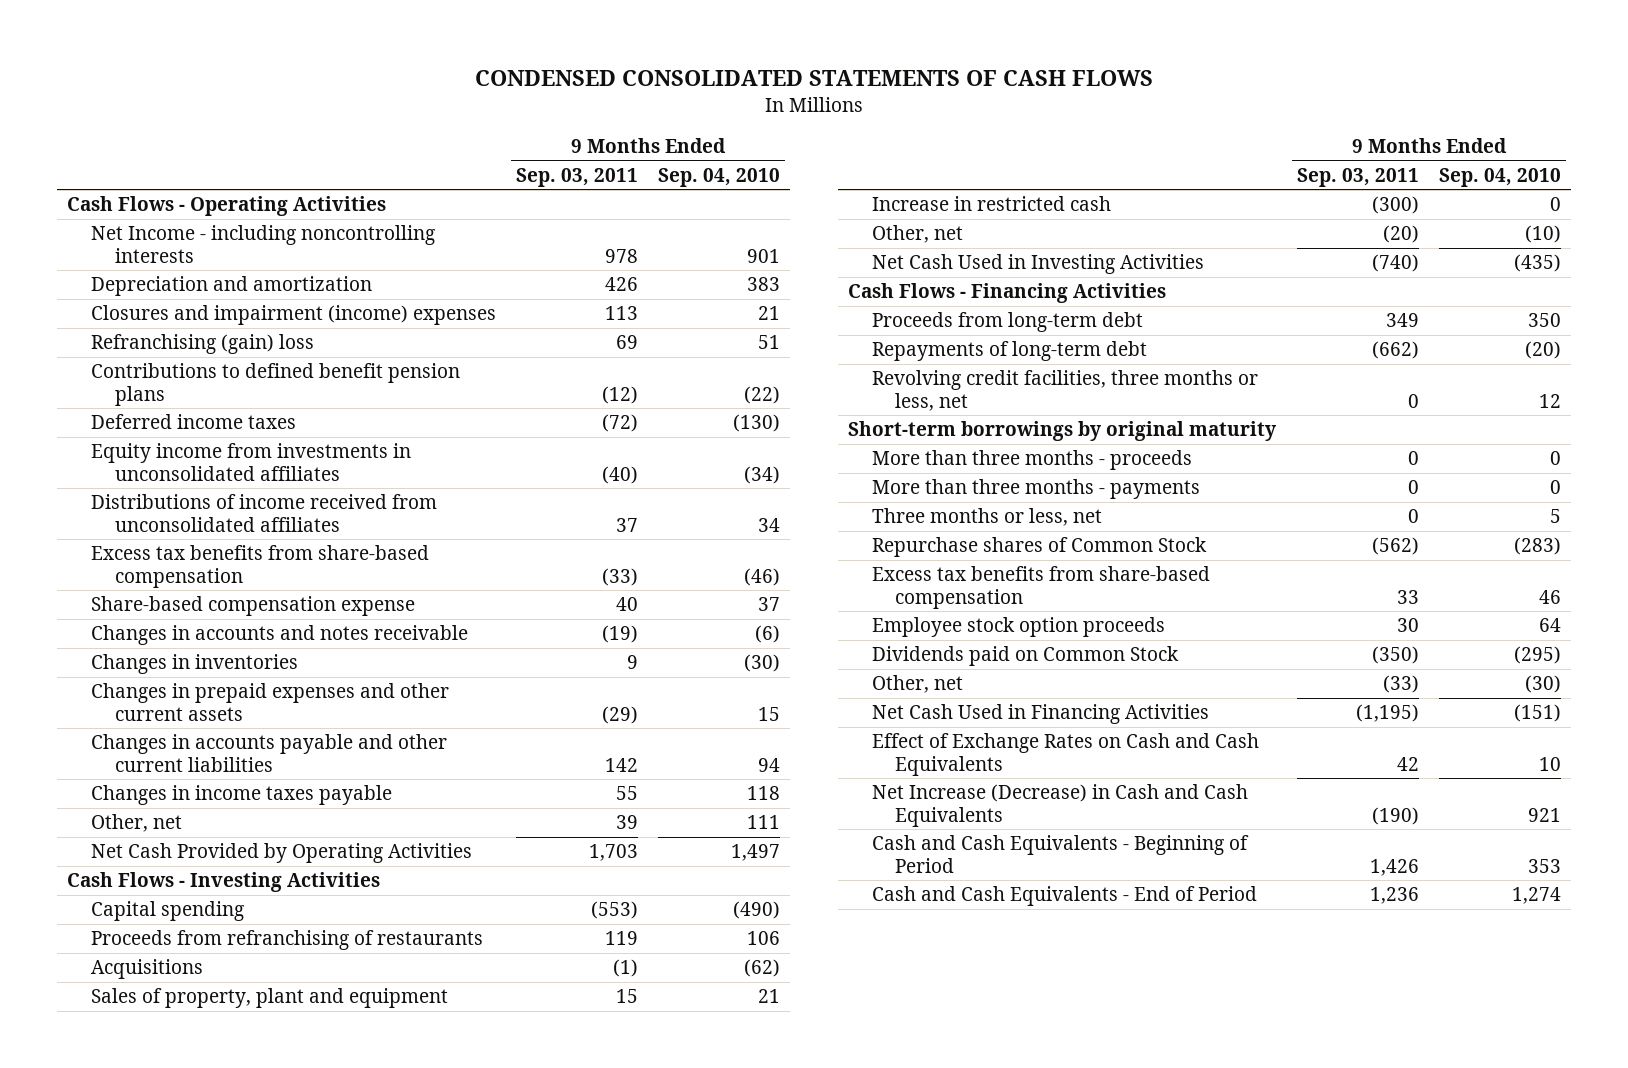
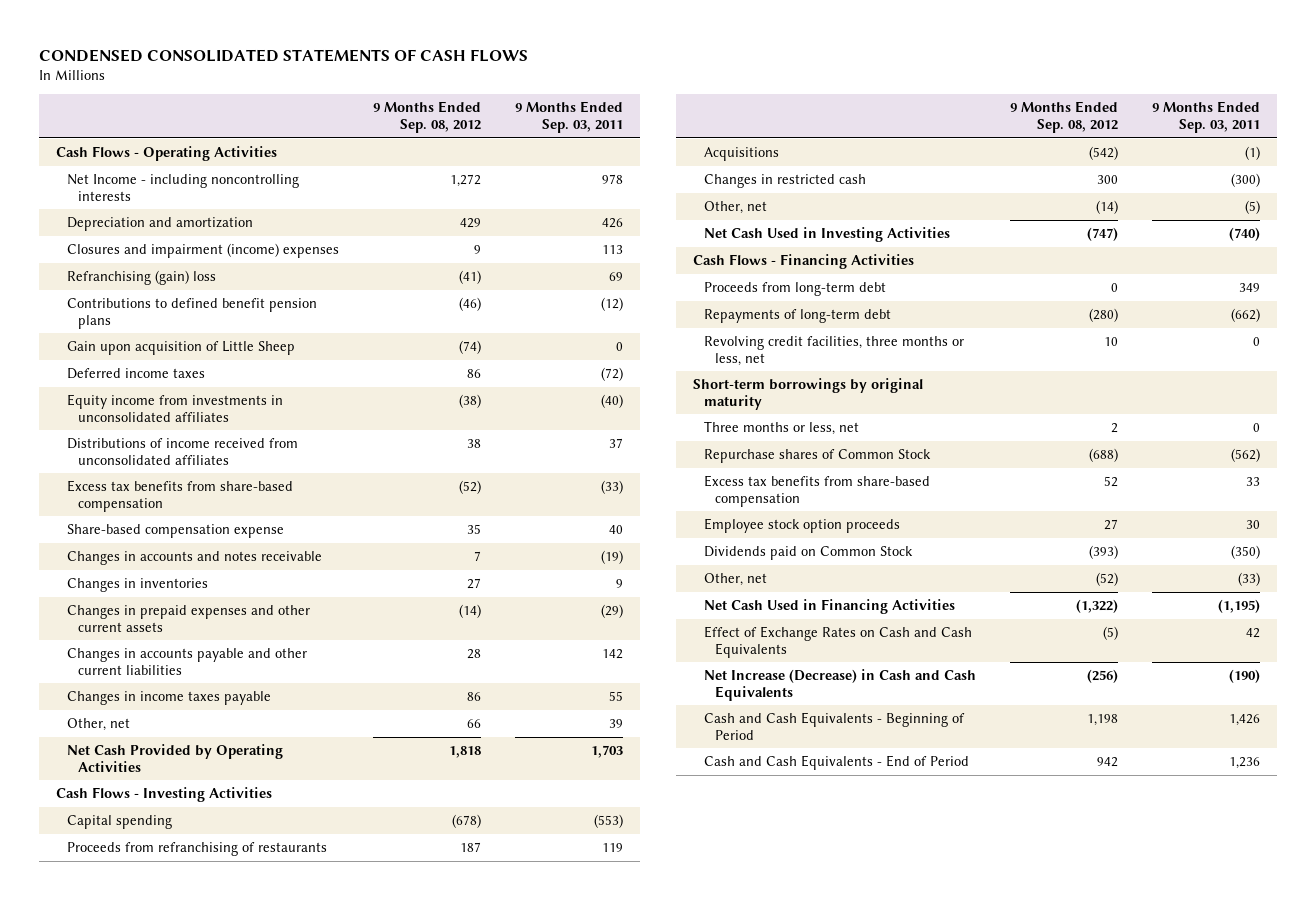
- | 9 Months Ended Sep. 03, 2011 | 9 Months Ended Sep. 04, 2010
+ | 9 Months Ended Sep. 08, 2012 | 9 Months Ended Sep. 03, 2011
+ Gain upon acquisition of Little Sheep | (74) | 0
- Sales of property, plant and equipment | 15 | 21
- Increase in restricted cash | (300) | 0
- Other, net | (20) | (10)
+ Changes in restricted cash | 300 | (300)
+ Other, net | (14) | (5)
- More than three months - proceeds | 0 | 0
- More than three months - payments | 0 | 0

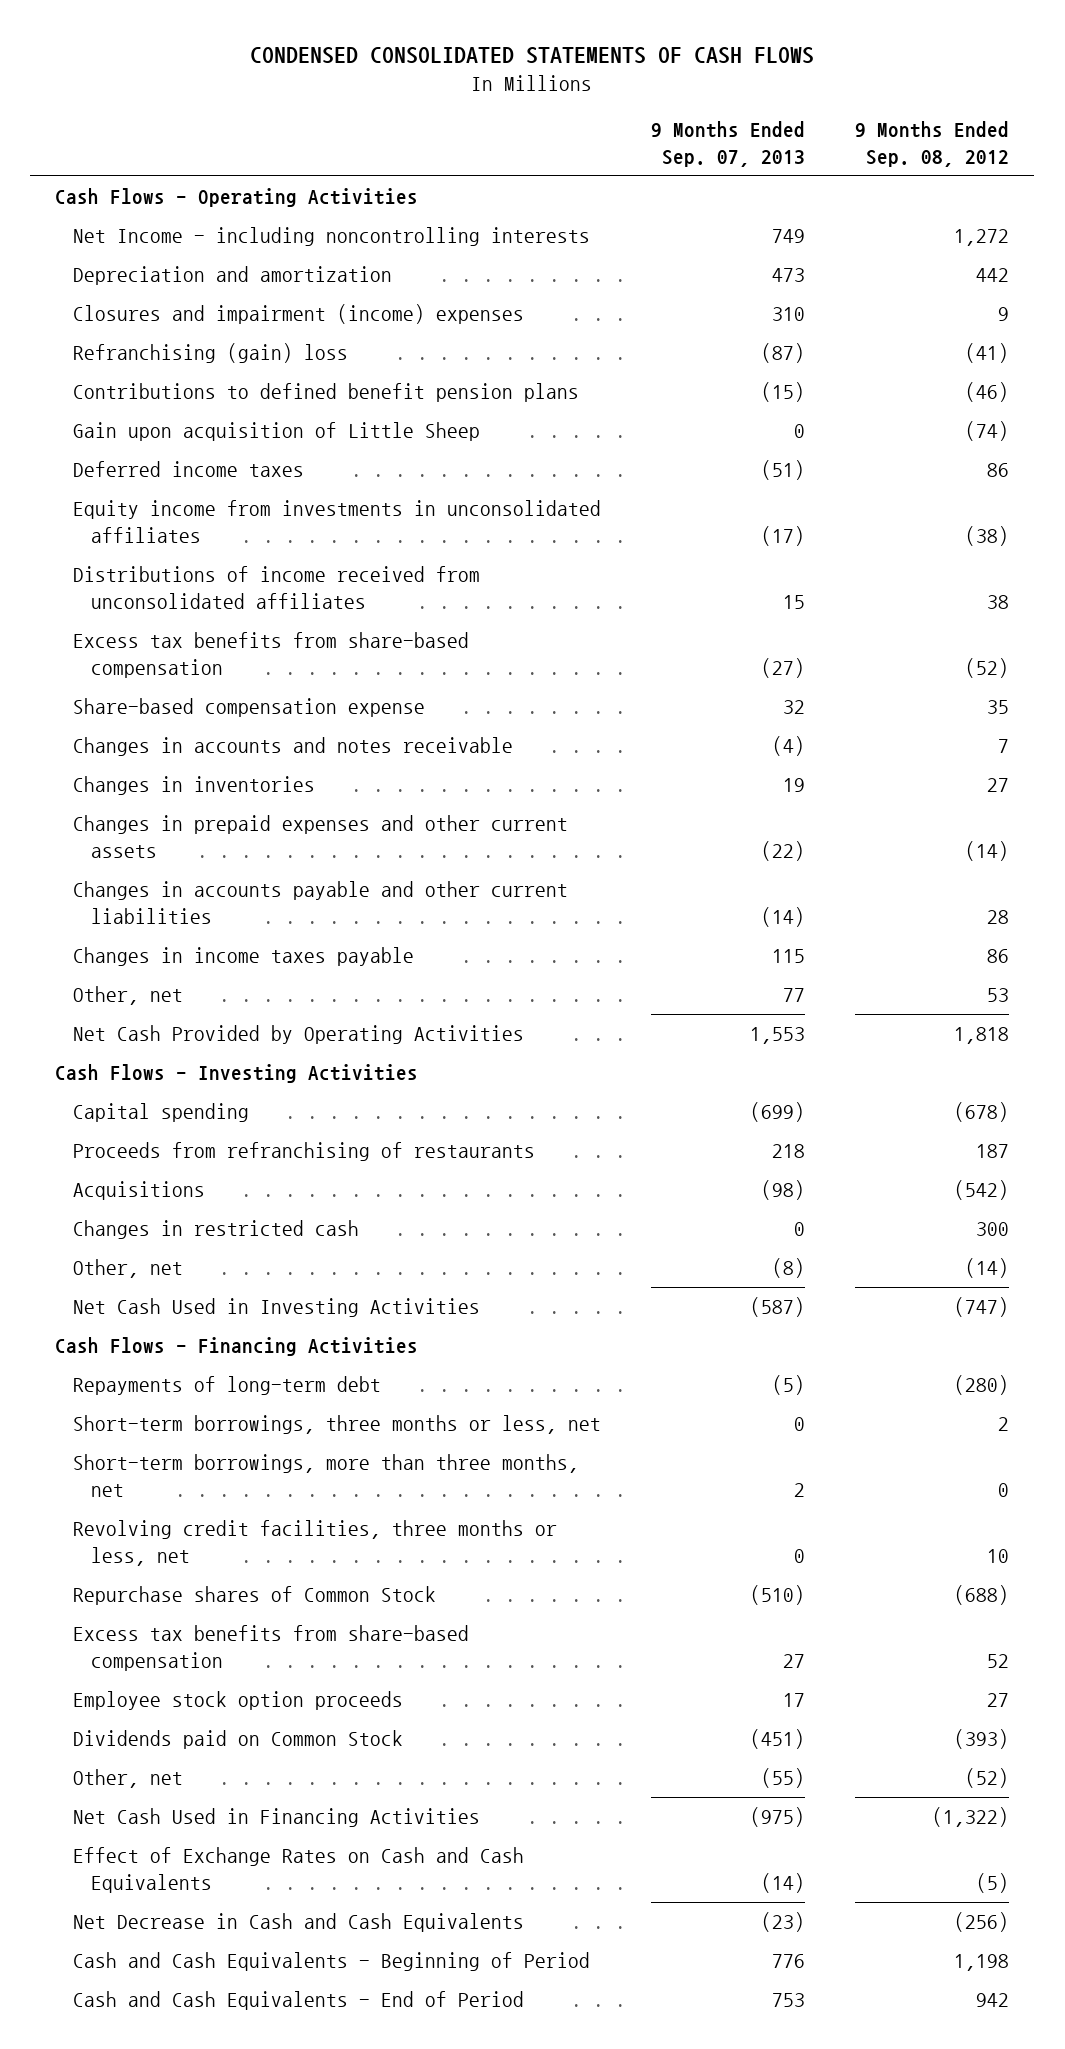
- | 9 Months Ended Sep. 08, 2012 | 9 Months Ended Sep. 03, 2011
+ | 9 Months Ended Sep. 07, 2013 | 9 Months Ended Sep. 08, 2012
- Depreciation and amortization | 429 | 426
+ Depreciation and amortization | 473 | 442
- Other, net | 66 | 39
+ Other, net | 77 | 53
- Proceeds from long-term debt | 0 | 349
+ Short-term borrowings, three months or less, net | 0 | 2
+ Short-term borrowings, more than three months, net | 2 | 0
- Short-term borrowings by original maturity
- Three months or less, net | 2 | 0
- Net Increase (Decrease) in Cash and Cash Equivalents | (256) | (190)
+ Net Decrease in Cash and Cash Equivalents | (23) | (256)

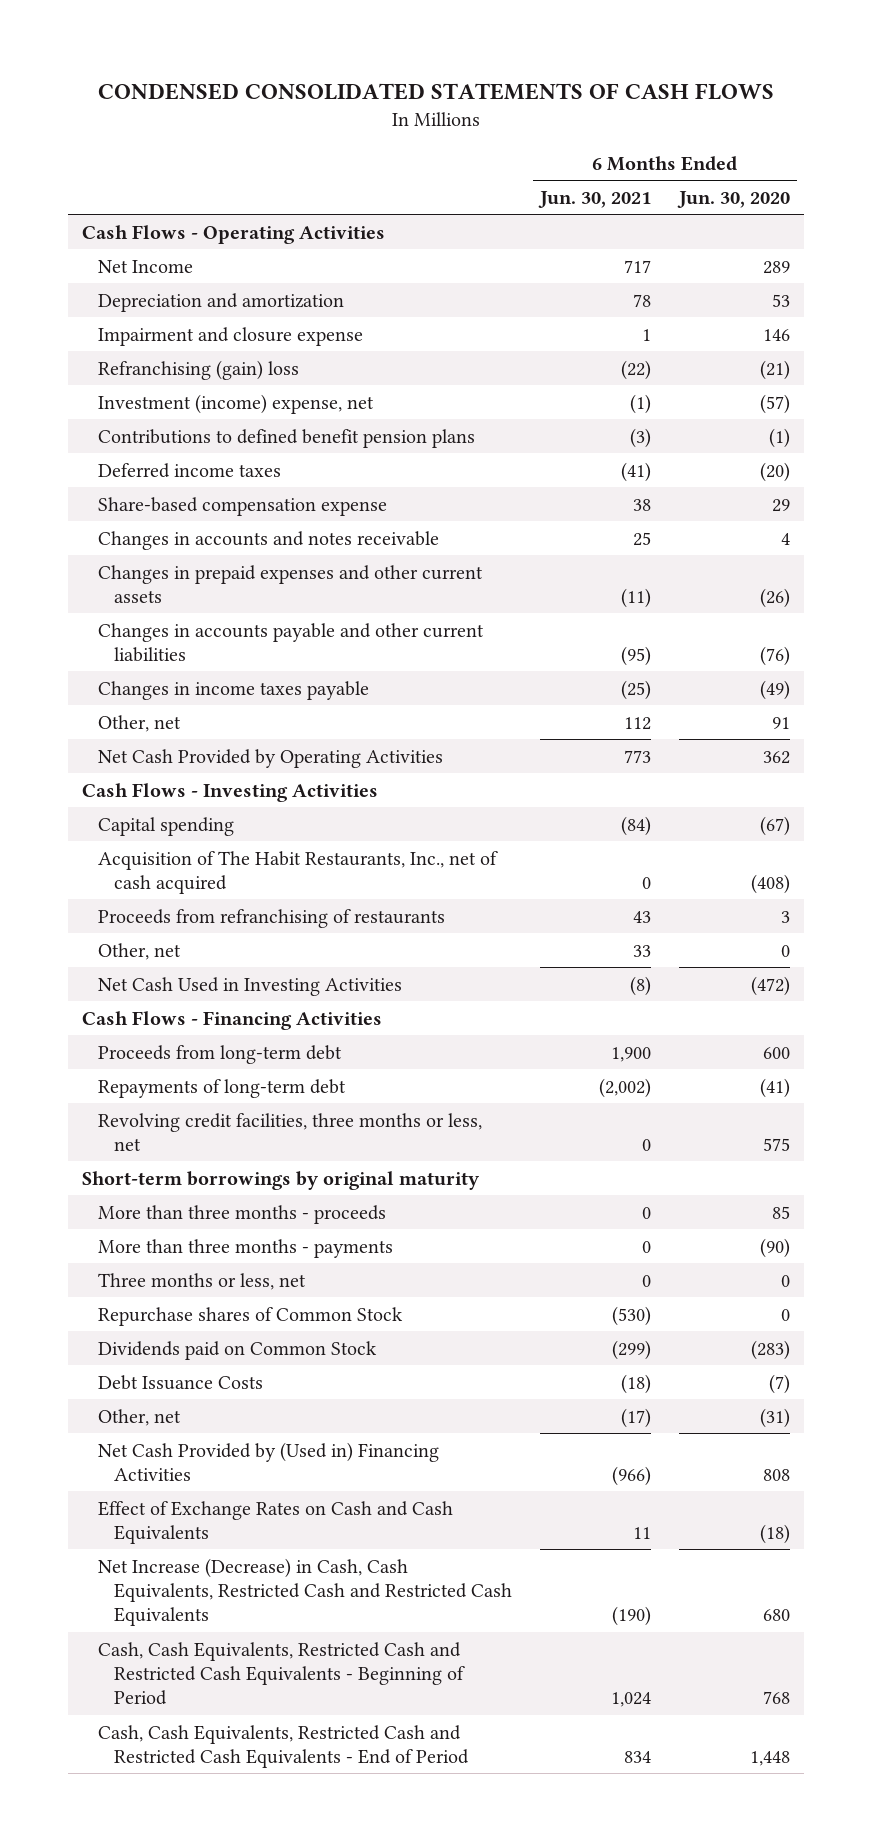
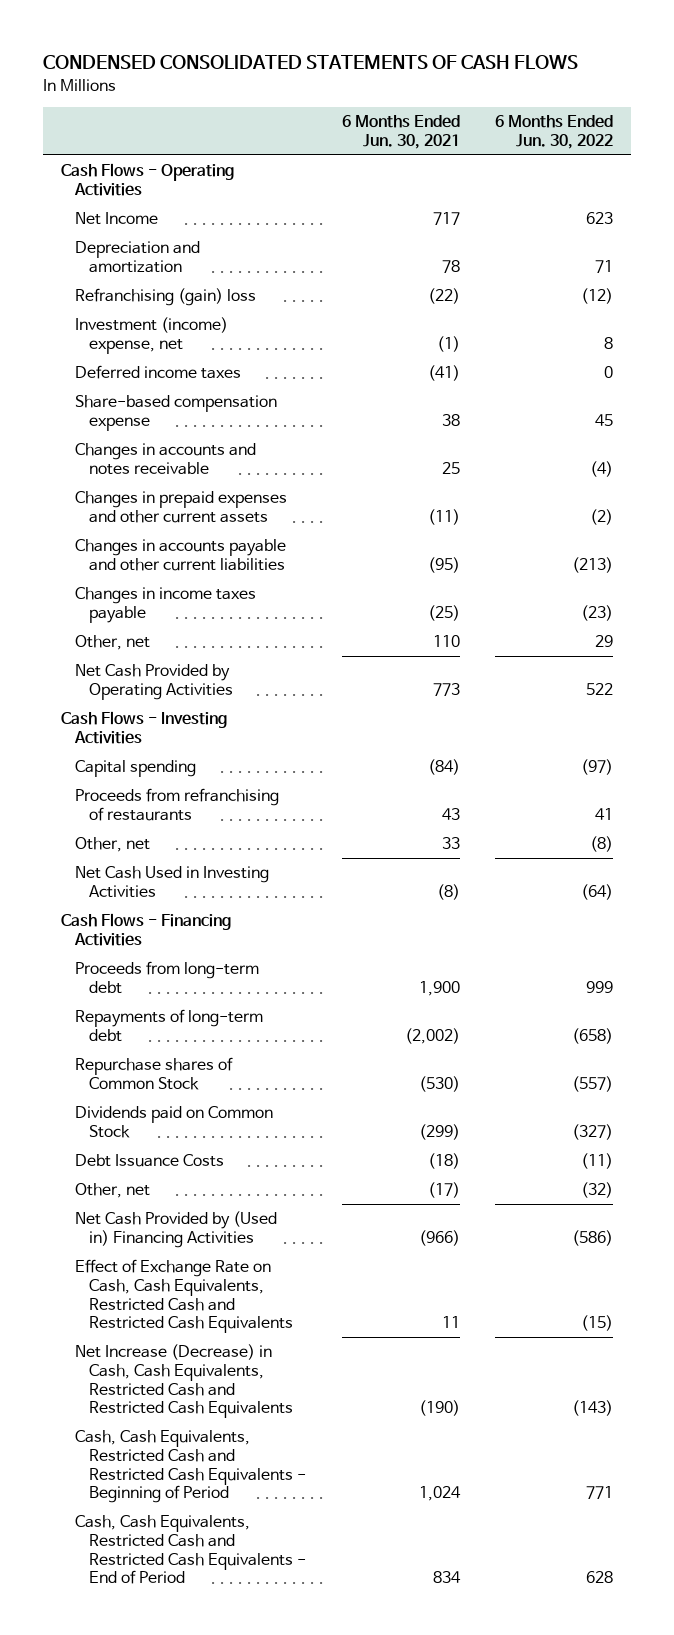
- | 6 Months Ended Jun. 30, 2021 | 6 Months Ended Jun. 30, 2020
+ | 6 Months Ended Jun. 30, 2021 | 6 Months Ended Jun. 30, 2022
- Impairment and closure expense | 1 | 146
- Contributions to defined benefit pension plans | (3) | (1)
- Other, net | 112 | 91
+ Other, net | 110 | 29
- Acquisition of The Habit Restaurants, Inc., net of cash acquired | 0 | (408)
- Revolving credit facilities, three months or less, net | 0 | 575
- Short-term borrowings by original maturity
- More than three months - proceeds | 0 | 85
- More than three months - payments | 0 | (90)
- Three months or less, net | 0 | 0
- Effect of Exchange Rates on Cash and Cash Equivalents | 11 | (18)
+ Effect of Exchange Rate on Cash, Cash Equivalents, Restricted Cash and Restricted Cash Equivalents | 11 | (15)

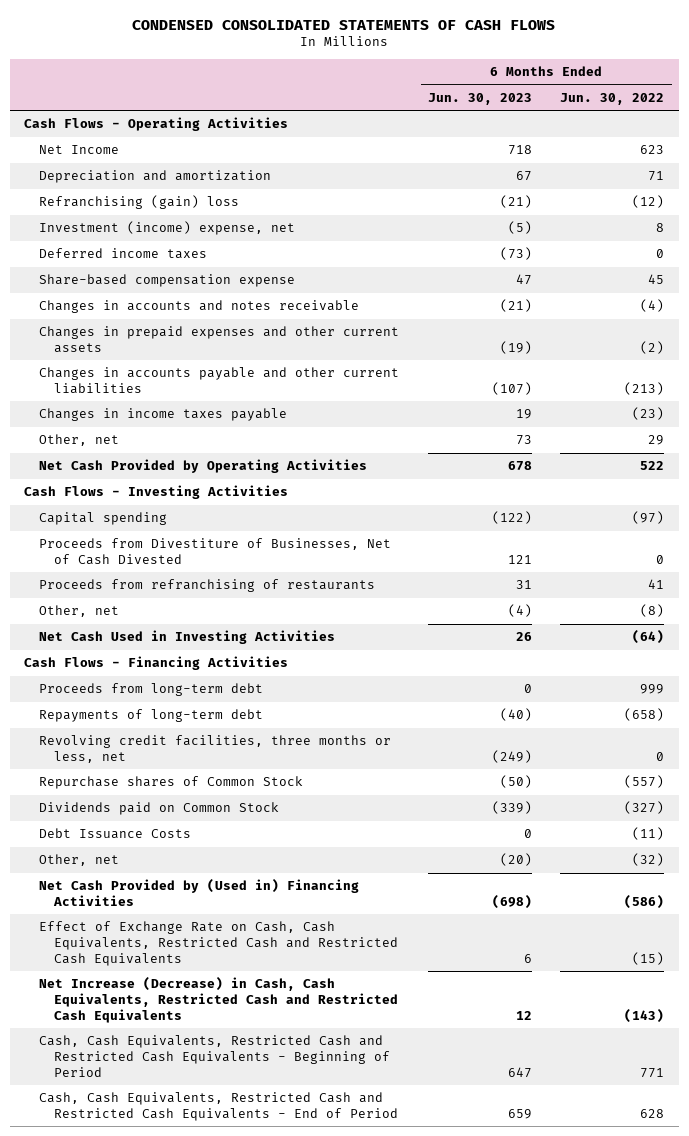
- | 6 Months Ended Jun. 30, 2021 | 6 Months Ended Jun. 30, 2022
+ | 6 Months Ended Jun. 30, 2023 | 6 Months Ended Jun. 30, 2022
+ Proceeds from Divestiture of Businesses, Net of Cash Divested | 121 | 0
+ Revolving credit facilities, three months or less, net | (249) | 0

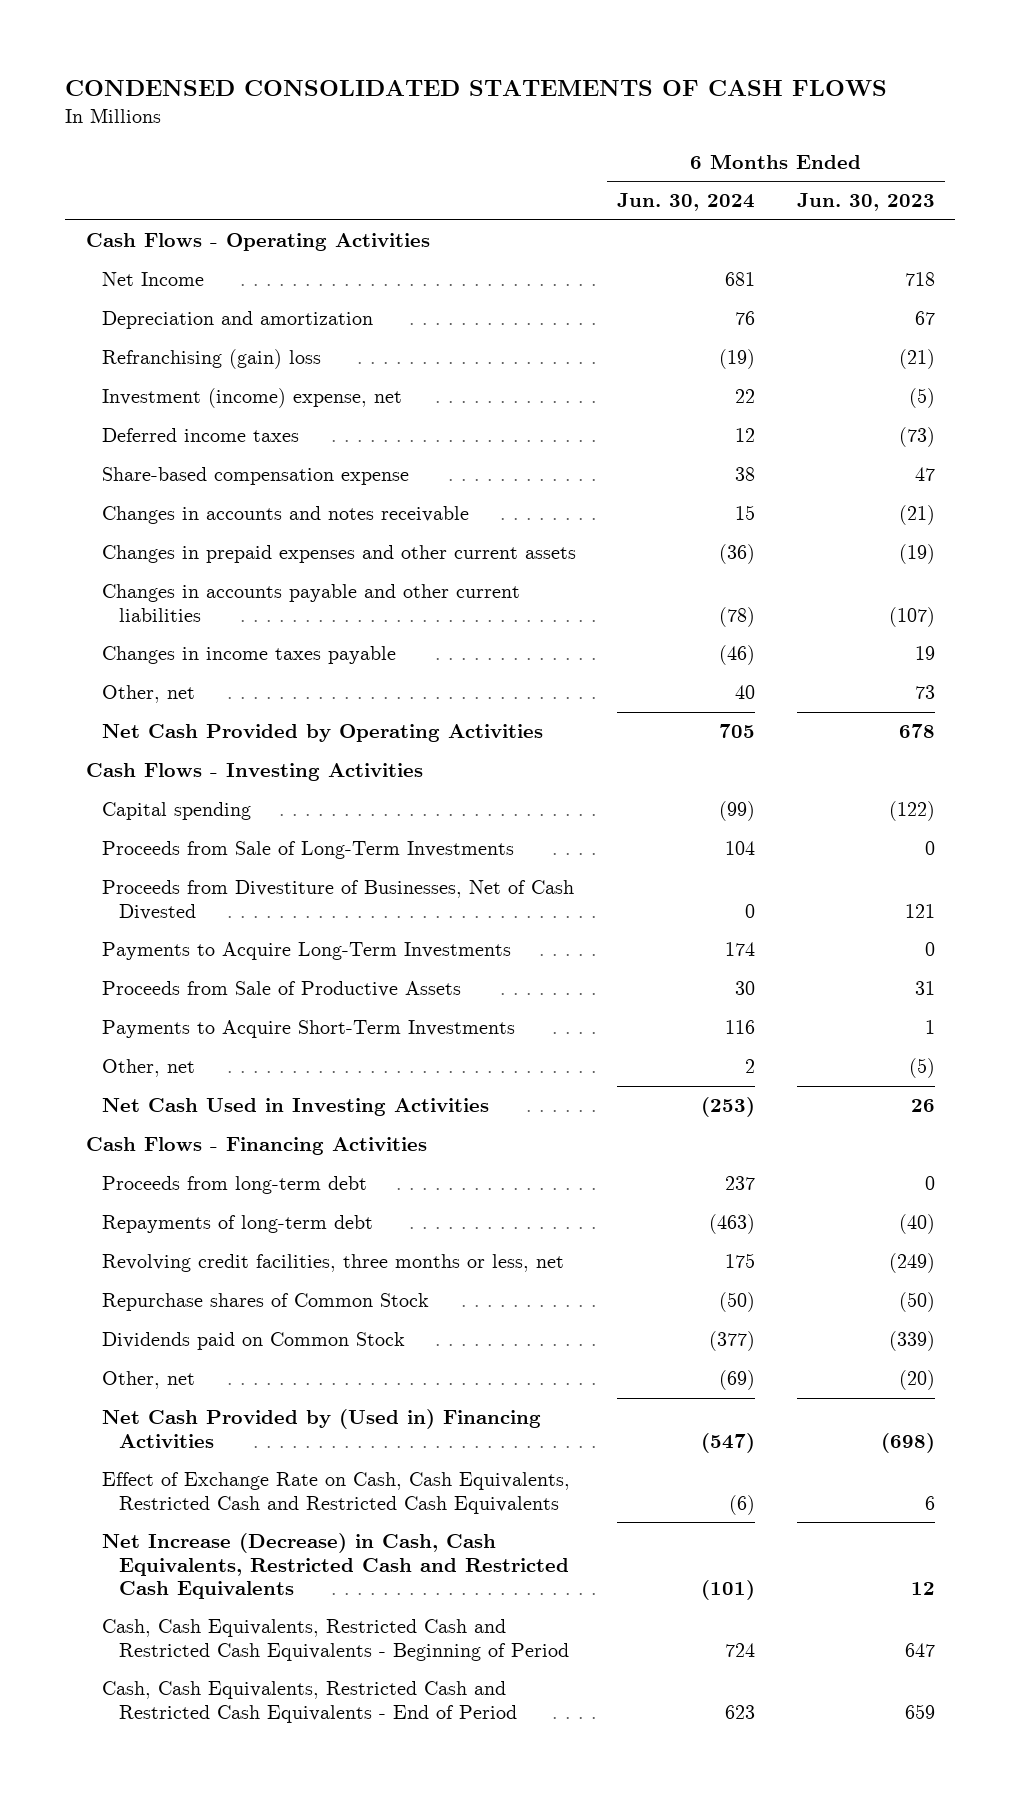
- | 6 Months Ended Jun. 30, 2023 | 6 Months Ended Jun. 30, 2022
+ | 6 Months Ended Jun. 30, 2024 | 6 Months Ended Jun. 30, 2023
+ Proceeds from Sale of Long-Term Investments | 104 | 0
- Proceeds from refranchising of restaurants | 31 | 41
- Other, net | (4) | (8)
+ Payments to Acquire Long-Term Investments | 174 | 0
+ Proceeds from Sale of Productive Assets | 30 | 31
+ Payments to Acquire Short-Term Investments | 116 | 1
+ Other, net | 2 | (5)
- Debt Issuance Costs | 0 | (11)

